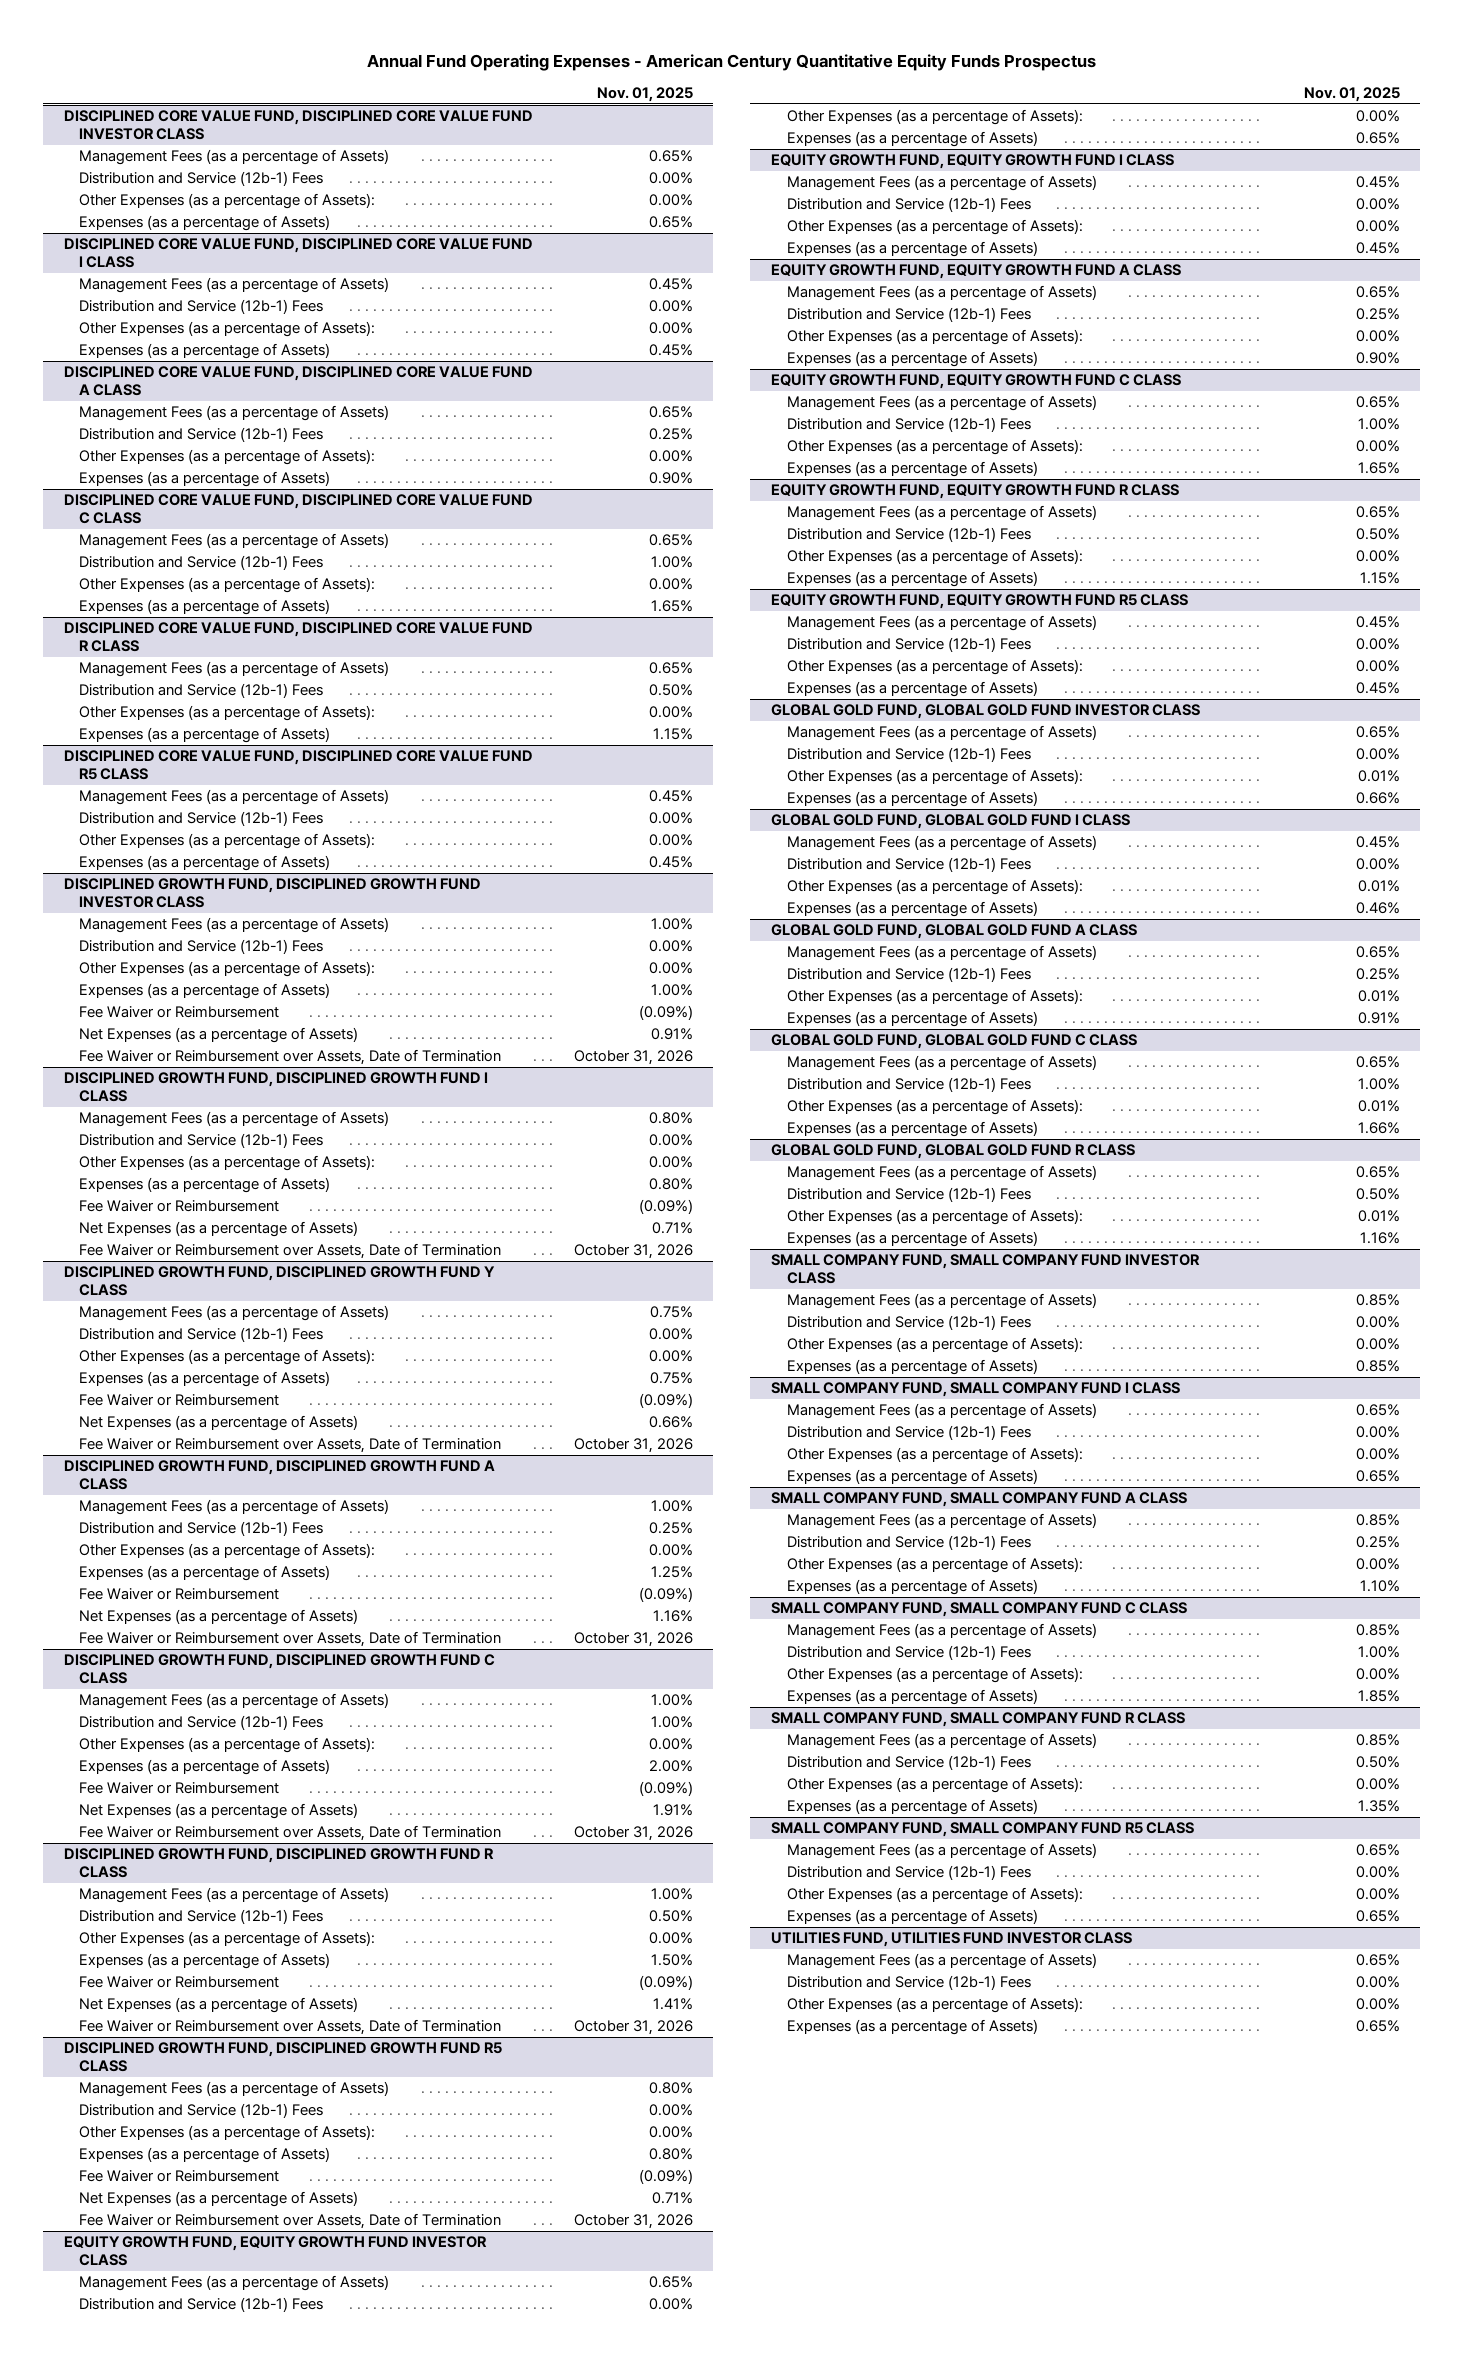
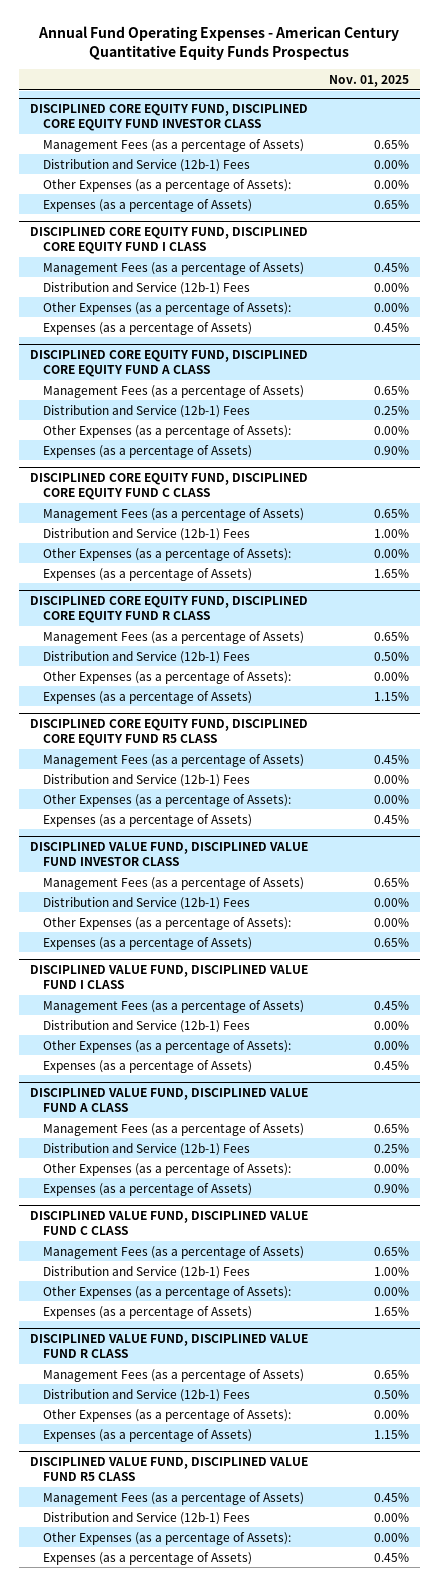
- DISCIPLINED CORE VALUE FUND, DISCIPLINED CORE VALUE FUND INVESTOR CLASS
+ DISCIPLINED CORE EQUITY FUND, DISCIPLINED CORE EQUITY FUND INVESTOR CLASS
- DISCIPLINED CORE VALUE FUND, DISCIPLINED CORE VALUE FUND I CLASS
+ DISCIPLINED CORE EQUITY FUND, DISCIPLINED CORE EQUITY FUND I CLASS
- DISCIPLINED CORE VALUE FUND, DISCIPLINED CORE VALUE FUND A CLASS
+ DISCIPLINED CORE EQUITY FUND, DISCIPLINED CORE EQUITY FUND A CLASS
- DISCIPLINED CORE VALUE FUND, DISCIPLINED CORE VALUE FUND C CLASS
+ DISCIPLINED CORE EQUITY FUND, DISCIPLINED CORE EQUITY FUND C CLASS
- DISCIPLINED CORE VALUE FUND, DISCIPLINED CORE VALUE FUND R CLASS
+ DISCIPLINED CORE EQUITY FUND, DISCIPLINED CORE EQUITY FUND R CLASS
- DISCIPLINED CORE VALUE FUND, DISCIPLINED CORE VALUE FUND R5 CLASS
+ DISCIPLINED CORE EQUITY FUND, DISCIPLINED CORE EQUITY FUND R5 CLASS
- DISCIPLINED GROWTH FUND, DISCIPLINED GROWTH FUND INVESTOR CLASS
- Management Fees (as a percentage of Assets) | 1.00%
- Distribution and Service (12b-1) Fees | 0.00%
- Other Expenses (as a percentage of Assets): | 0.00%
- Expenses (as a percentage of Assets) | 1.00%
- Fee Waiver or Reimbursement | (0.09%)
- Net Expenses (as a percentage of Assets) | 0.91%
- Fee Waiver or Reimbursement over Assets, Date of Termination | October 31, 2026
- DISCIPLINED GROWTH FUND, DISCIPLINED GROWTH FUND I CLASS
- Management Fees (as a percentage of Assets) | 0.80%
- Distribution and Service (12b-1) Fees | 0.00%
- Other Expenses (as a percentage of Assets): | 0.00%
- Expenses (as a percentage of Assets) | 0.80%
- Fee Waiver or Reimbursement | (0.09%)
- Net Expenses (as a percentage of Assets) | 0.71%
- Fee Waiver or Reimbursement over Assets, Date of Termination | October 31, 2026
- DISCIPLINED GROWTH FUND, DISCIPLINED GROWTH FUND Y CLASS
- Management Fees (as a percentage of Assets) | 0.75%
- Distribution and Service (12b-1) Fees | 0.00%
- Other Expenses (as a percentage of Assets): | 0.00%
- Expenses (as a percentage of Assets) | 0.75%
- Fee Waiver or Reimbursement | (0.09%)
- Net Expenses (as a percentage of Assets) | 0.66%
- Fee Waiver or Reimbursement over Assets, Date of Termination | October 31, 2026
- DISCIPLINED GROWTH FUND, DISCIPLINED GROWTH FUND A CLASS
- Management Fees (as a percentage of Assets) | 1.00%
- Distribution and Service (12b-1) Fees | 0.25%
- Other Expenses (as a percentage of Assets): | 0.00%
- Expenses (as a percentage of Assets) | 1.25%
- Fee Waiver or Reimbursement | (0.09%)
- Net Expenses (as a percentage of Assets) | 1.16%
- Fee Waiver or Reimbursement over Assets, Date of Termination | October 31, 2026
- DISCIPLINED GROWTH FUND, DISCIPLINED GROWTH FUND C CLASS
- Management Fees (as a percentage of Assets) | 1.00%
- Distribution and Service (12b-1) Fees | 1.00%
- Other Expenses (as a percentage of Assets): | 0.00%
- Expenses (as a percentage of Assets) | 2.00%
- Fee Waiver or Reimbursement | (0.09%)
- Net Expenses (as a percentage of Assets) | 1.91%
- Fee Waiver or Reimbursement over Assets, Date of Termination | October 31, 2026
- DISCIPLINED GROWTH FUND, DISCIPLINED GROWTH FUND R CLASS
- Management Fees (as a percentage of Assets) | 1.00%
- Distribution and Service (12b-1) Fees | 0.50%
- Other Expenses (as a percentage of Assets): | 0.00%
- Expenses (as a percentage of Assets) | 1.50%
- Fee Waiver or Reimbursement | (0.09%)
- Net Expenses (as a percentage of Assets) | 1.41%
- Fee Waiver or Reimbursement over Assets, Date of Termination | October 31, 2026
- DISCIPLINED GROWTH FUND, DISCIPLINED GROWTH FUND R5 CLASS
- Management Fees (as a percentage of Assets) | 0.80%
- Distribution and Service (12b-1) Fees | 0.00%
- Other Expenses (as a percentage of Assets): | 0.00%
- Expenses (as a percentage of Assets) | 0.80%
- Fee Waiver or Reimbursement | (0.09%)
- Net Expenses (as a percentage of Assets) | 0.71%
- Fee Waiver or Reimbursement over Assets, Date of Termination | October 31, 2026
- EQUITY GROWTH FUND, EQUITY GROWTH FUND INVESTOR CLASS
+ DISCIPLINED VALUE FUND, DISCIPLINED VALUE FUND INVESTOR CLASS
- EQUITY GROWTH FUND, EQUITY GROWTH FUND I CLASS
+ DISCIPLINED VALUE FUND, DISCIPLINED VALUE FUND I CLASS
- EQUITY GROWTH FUND, EQUITY GROWTH FUND A CLASS
+ DISCIPLINED VALUE FUND, DISCIPLINED VALUE FUND A CLASS
- EQUITY GROWTH FUND, EQUITY GROWTH FUND C CLASS
+ DISCIPLINED VALUE FUND, DISCIPLINED VALUE FUND C CLASS
- EQUITY GROWTH FUND, EQUITY GROWTH FUND R CLASS
+ DISCIPLINED VALUE FUND, DISCIPLINED VALUE FUND R CLASS
- EQUITY GROWTH FUND, EQUITY GROWTH FUND R5 CLASS
+ DISCIPLINED VALUE FUND, DISCIPLINED VALUE FUND R5 CLASS
- GLOBAL GOLD FUND, GLOBAL GOLD FUND INVESTOR CLASS
- Management Fees (as a percentage of Assets) | 0.65%
- Distribution and Service (12b-1) Fees | 0.00%
- Other Expenses (as a percentage of Assets): | 0.01%
- Expenses (as a percentage of Assets) | 0.66%
- GLOBAL GOLD FUND, GLOBAL GOLD FUND I CLASS
- Management Fees (as a percentage of Assets) | 0.45%
- Distribution and Service (12b-1) Fees | 0.00%
- Other Expenses (as a percentage of Assets): | 0.01%
- Expenses (as a percentage of Assets) | 0.46%
- GLOBAL GOLD FUND, GLOBAL GOLD FUND A CLASS
- Management Fees (as a percentage of Assets) | 0.65%
- Distribution and Service (12b-1) Fees | 0.25%
- Other Expenses (as a percentage of Assets): | 0.01%
- Expenses (as a percentage of Assets) | 0.91%
- GLOBAL GOLD FUND, GLOBAL GOLD FUND C CLASS
- Management Fees (as a percentage of Assets) | 0.65%
- Distribution and Service (12b-1) Fees | 1.00%
- Other Expenses (as a percentage of Assets): | 0.01%
- Expenses (as a percentage of Assets) | 1.66%
- GLOBAL GOLD FUND, GLOBAL GOLD FUND R CLASS
- Management Fees (as a percentage of Assets) | 0.65%
- Distribution and Service (12b-1) Fees | 0.50%
- Other Expenses (as a percentage of Assets): | 0.01%
- Expenses (as a percentage of Assets) | 1.16%
- SMALL COMPANY FUND, SMALL COMPANY FUND INVESTOR CLASS
- Management Fees (as a percentage of Assets) | 0.85%
- Distribution and Service (12b-1) Fees | 0.00%
- Other Expenses (as a percentage of Assets): | 0.00%
- Expenses (as a percentage of Assets) | 0.85%
- SMALL COMPANY FUND, SMALL COMPANY FUND I CLASS
- Management Fees (as a percentage of Assets) | 0.65%
- Distribution and Service (12b-1) Fees | 0.00%
- Other Expenses (as a percentage of Assets): | 0.00%
- Expenses (as a percentage of Assets) | 0.65%
- SMALL COMPANY FUND, SMALL COMPANY FUND A CLASS
- Management Fees (as a percentage of Assets) | 0.85%
- Distribution and Service (12b-1) Fees | 0.25%
- Other Expenses (as a percentage of Assets): | 0.00%
- Expenses (as a percentage of Assets) | 1.10%
- SMALL COMPANY FUND, SMALL COMPANY FUND C CLASS
- Management Fees (as a percentage of Assets) | 0.85%
- Distribution and Service (12b-1) Fees | 1.00%
- Other Expenses (as a percentage of Assets): | 0.00%
- Expenses (as a percentage of Assets) | 1.85%
- SMALL COMPANY FUND, SMALL COMPANY FUND R CLASS
- Management Fees (as a percentage of Assets) | 0.85%
- Distribution and Service (12b-1) Fees | 0.50%
- Other Expenses (as a percentage of Assets): | 0.00%
- Expenses (as a percentage of Assets) | 1.35%
- SMALL COMPANY FUND, SMALL COMPANY FUND R5 CLASS
- Management Fees (as a percentage of Assets) | 0.65%
- Distribution and Service (12b-1) Fees | 0.00%
- Other Expenses (as a percentage of Assets): | 0.00%
- Expenses (as a percentage of Assets) | 0.65%
- UTILITIES FUND, UTILITIES FUND INVESTOR CLASS
- Management Fees (as a percentage of Assets) | 0.65%
- Distribution and Service (12b-1) Fees | 0.00%
- Other Expenses (as a percentage of Assets): | 0.00%
- Expenses (as a percentage of Assets) | 0.65%

